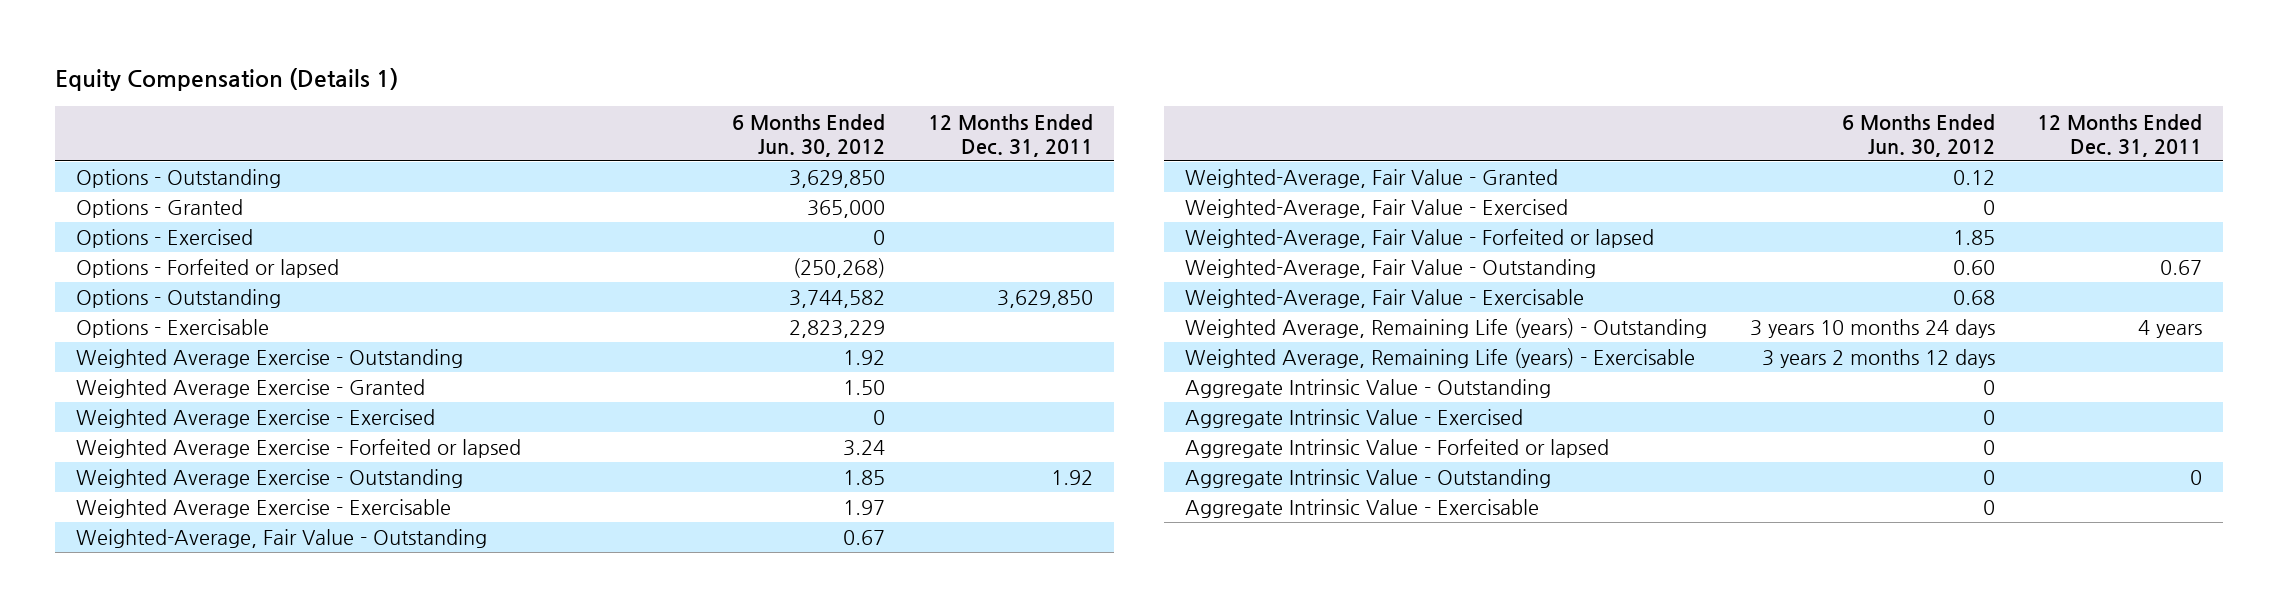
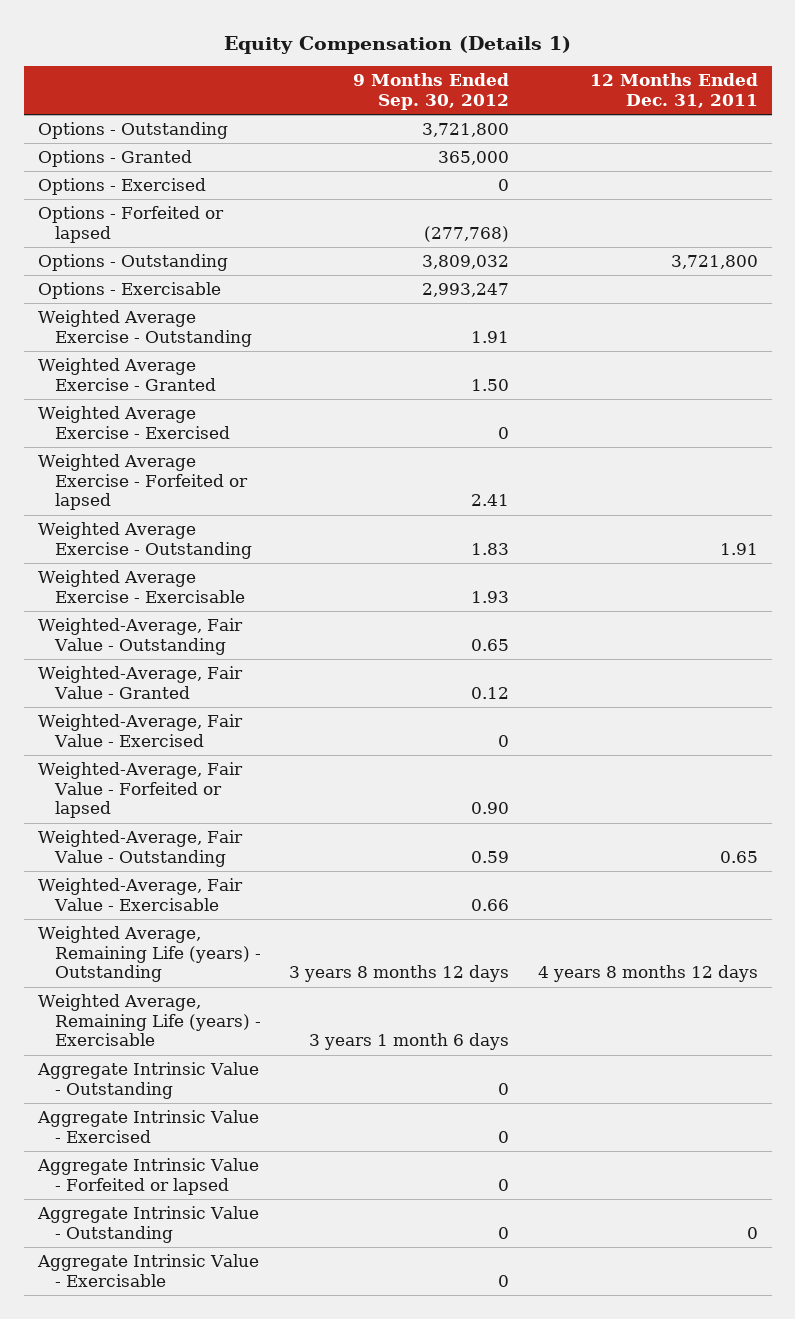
- | 6 Months Ended Jun. 30, 2012 | 12 Months Ended Dec. 31, 2011
+ | 9 Months Ended Sep. 30, 2012 | 12 Months Ended Dec. 31, 2011
- Options - Outstanding | 3,744,582 | 3,629,850
+ Options - Outstanding | 3,809,032 | 3,721,800
- Weighted Average Exercise - Outstanding | 1.85 | 1.92
+ Weighted Average Exercise - Outstanding | 1.83 | 1.91
- Weighted-Average, Fair Value - Outstanding | 0.60 | 0.67
+ Weighted-Average, Fair Value - Outstanding | 0.59 | 0.65
- Weighted Average, Remaining Life (years) - Outstanding | 3 years 10 months 24 days | 4 years
+ Weighted Average, Remaining Life (years) - Outstanding | 3 years 8 months 12 days | 4 years 8 months 12 days

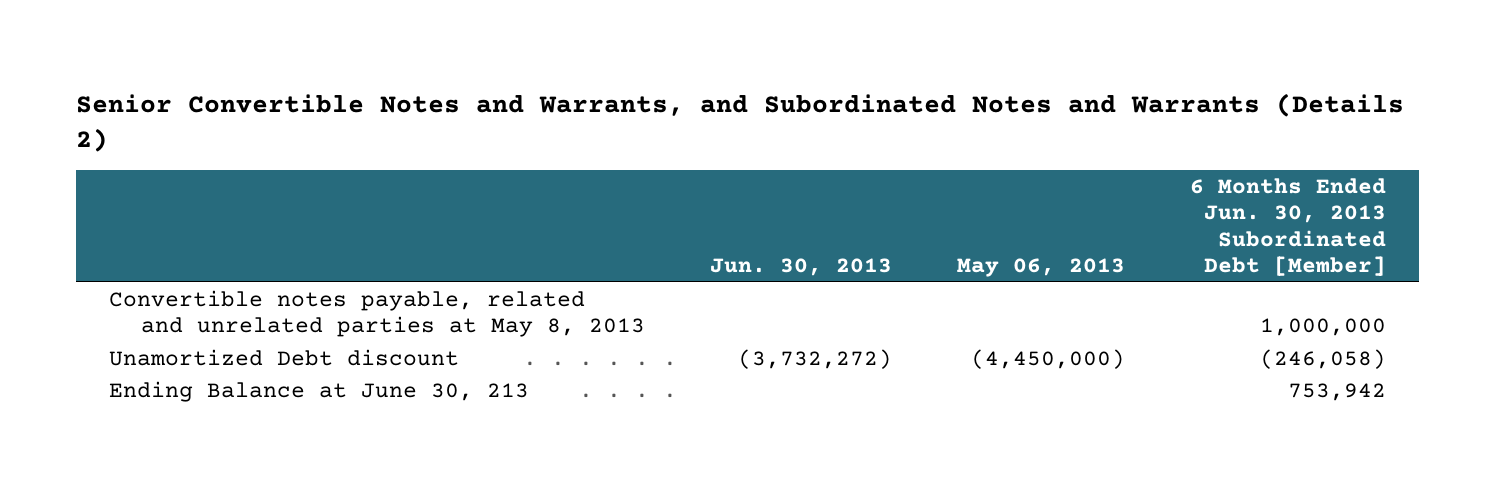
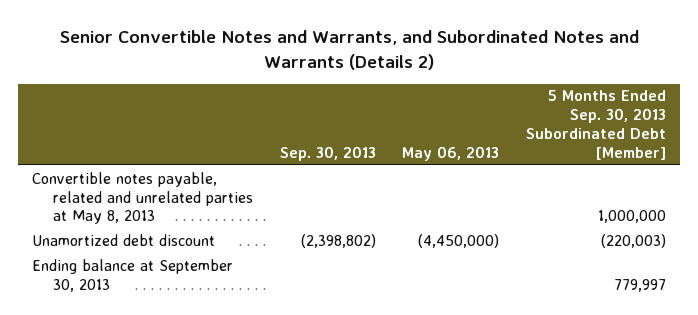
- | Jun. 30, 2013 | May 06, 2013 | 6 Months Ended Jun. 30, 2013 Subordinated Debt [Member]
+ | Sep. 30, 2013 | May 06, 2013 | 5 Months Ended Sep. 30, 2013 Subordinated Debt [Member]
- Unamortized Debt discount | (3,732,272) | (4,450,000) | (246,058)
- Ending Balance at June 30, 213 | | | 753,942
+ Unamortized debt discount | (2,398,802) | (4,450,000) | (220,003)
+ Ending balance at September 30, 2013 | | | 779,997

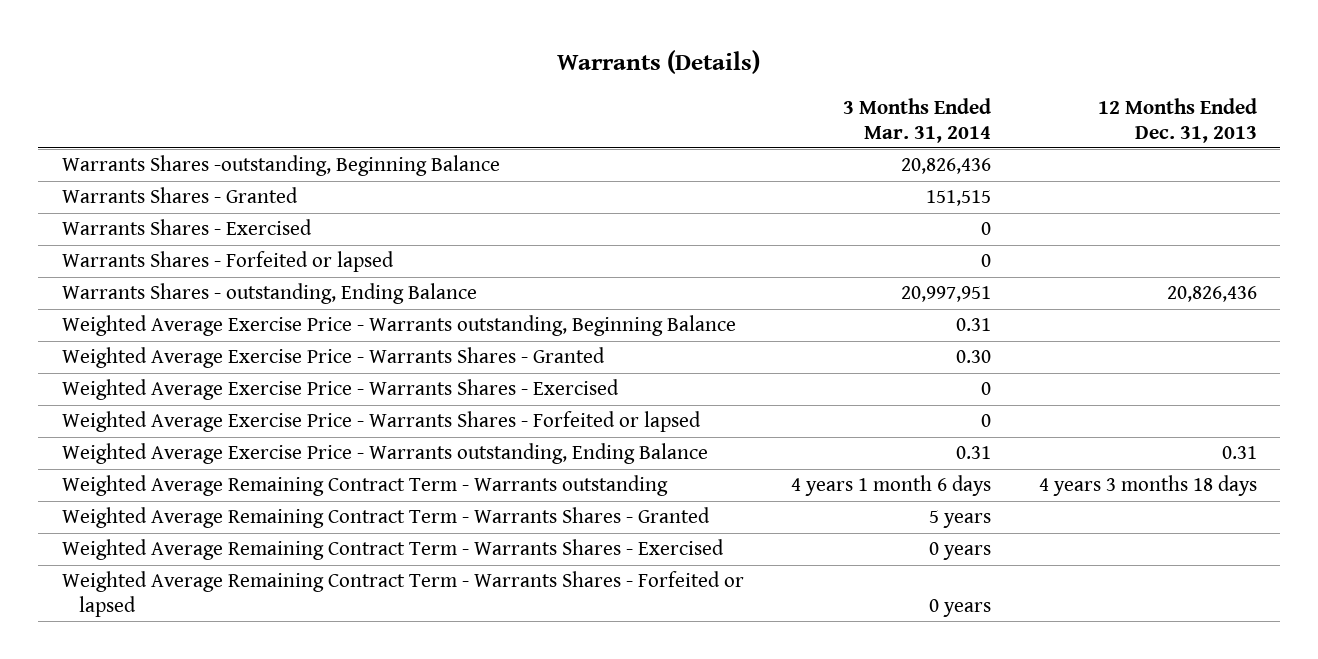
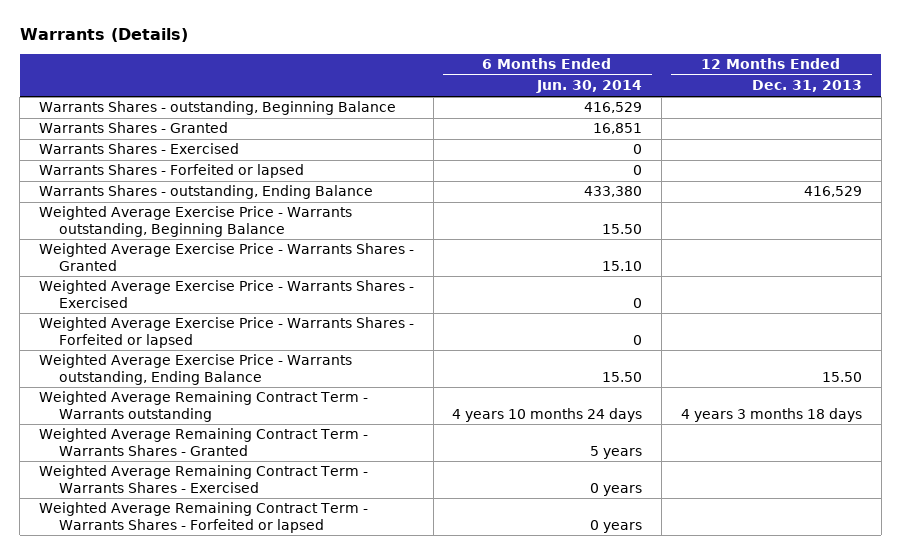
- | 3 Months Ended Mar. 31, 2014 | 12 Months Ended Dec. 31, 2013
+ | 6 Months Ended Jun. 30, 2014 | 12 Months Ended Dec. 31, 2013
- Warrants Shares -outstanding, Beginning Balance | 20,826,436 |
+ Warrants Shares - outstanding, Beginning Balance | 416,529 |
- Warrants Shares - outstanding, Ending Balance | 20,997,951 | 20,826,436
+ Warrants Shares - outstanding, Ending Balance | 433,380 | 416,529
- Weighted Average Exercise Price - Warrants outstanding, Ending Balance | 0.31 | 0.31
+ Weighted Average Exercise Price - Warrants outstanding, Ending Balance | 15.50 | 15.50

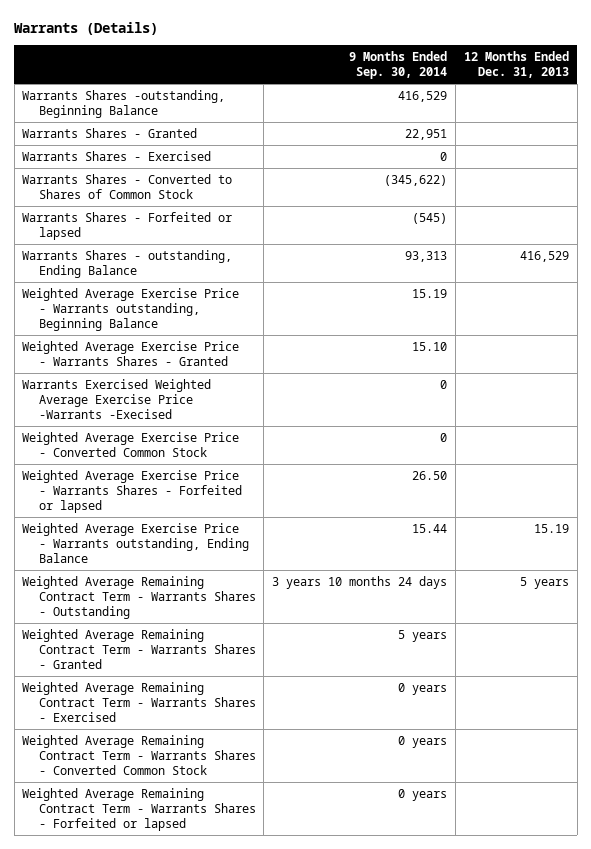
- | 6 Months Ended Jun. 30, 2014 | 12 Months Ended Dec. 31, 2013
+ | 9 Months Ended Sep. 30, 2014 | 12 Months Ended Dec. 31, 2013
- Warrants Shares - outstanding, Beginning Balance | 416,529 |
+ Warrants Shares -outstanding, Beginning Balance | 416,529 |
+ Warrants Shares - Converted to Shares of Common Stock | (345,622) |
- Weighted Average Exercise Price - Warrants Shares - Exercised | 0 |
+ Warrants Exercised Weighted Average Exercise Price -Warrants -Execised | 0 |
+ Weighted Average Exercise Price - Converted Common Stock | 0 |
- Weighted Average Exercise Price - Warrants outstanding, Ending Balance | 15.50 | 15.50
- Weighted Average Remaining Contract Term - Warrants outstanding | 4 years 10 months 24 days | 4 years 3 months 18 days
+ Weighted Average Exercise Price - Warrants outstanding, Ending Balance | 15.44 | 15.19
+ Weighted Average Remaining Contract Term - Warrants Shares - Outstanding | 3 years 10 months 24 days | 5 years
+ Weighted Average Remaining Contract Term - Warrants Shares - Converted Common Stock | 0 years |

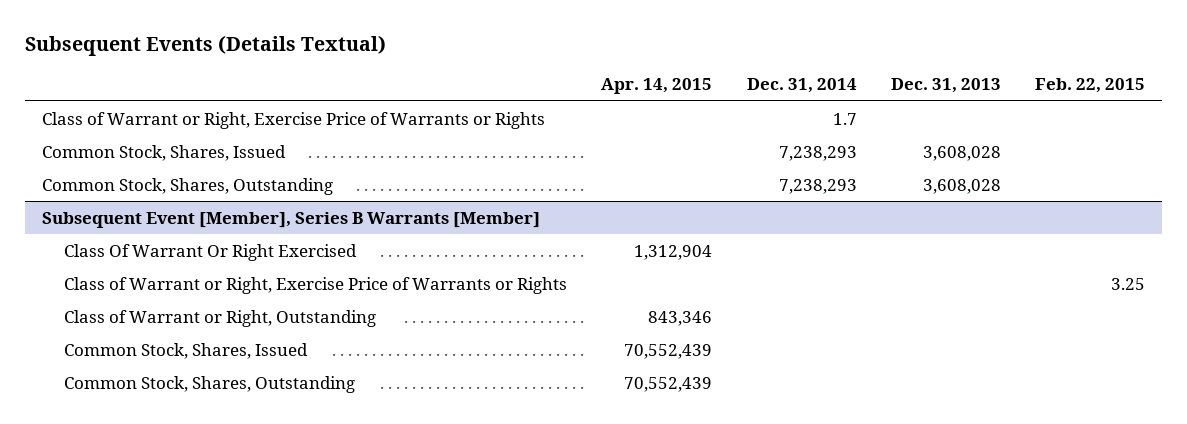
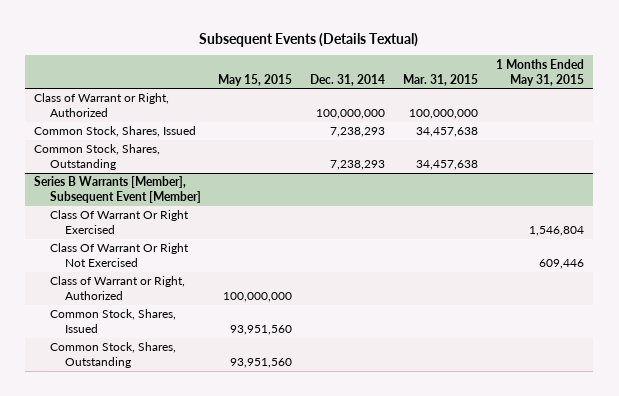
- | Apr. 14, 2015 | Dec. 31, 2014 | Dec. 31, 2013 | Feb. 22, 2015
+ | May 15, 2015 | Dec. 31, 2014 | Mar. 31, 2015 | 1 Months Ended May 31, 2015
- Class of Warrant or Right, Exercise Price of Warrants or Rights | | 1.7 | |
+ Class of Warrant or Right, Authorized | | 100,000,000 | 100,000,000 |
- Subsequent Event [Member], Series B Warrants [Member]
+ Series B Warrants [Member], Subsequent Event [Member]
- Class of Warrant or Right, Exercise Price of Warrants or Rights | | | | 3.25
- Class of Warrant or Right, Outstanding | 843,346 | | |
+ Class Of Warrant Or Right Not Exercised | | | | 609,446
+ Class of Warrant or Right, Authorized | 100,000,000 | | |

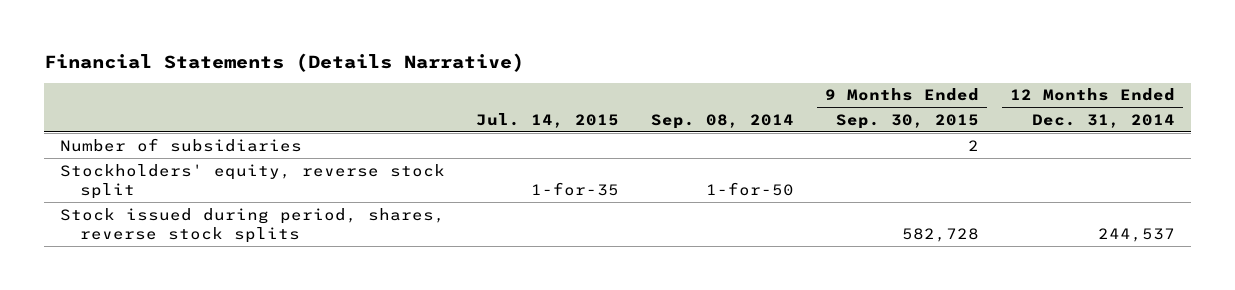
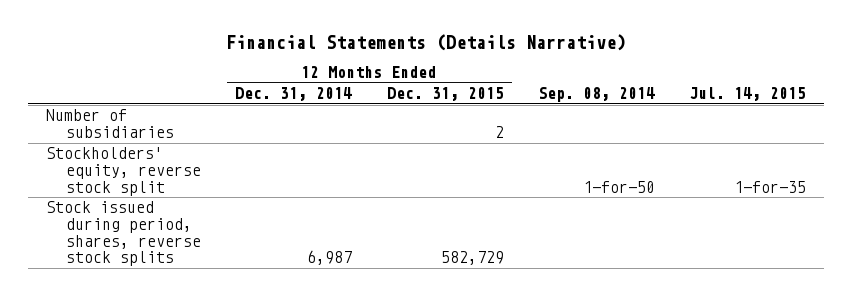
- | Jul. 14, 2015 | Sep. 08, 2014 | 9 Months Ended Sep. 30, 2015 | 12 Months Ended Dec. 31, 2014
+ | 12 Months Ended Dec. 31, 2014 | 12 Months Ended Dec. 31, 2015 | Sep. 08, 2014 | Jul. 14, 2015
- Stock issued during period, shares, reverse stock splits | | | 582,728 | 244,537
+ Stock issued during period, shares, reverse stock splits | 6,987 | 582,729 | |

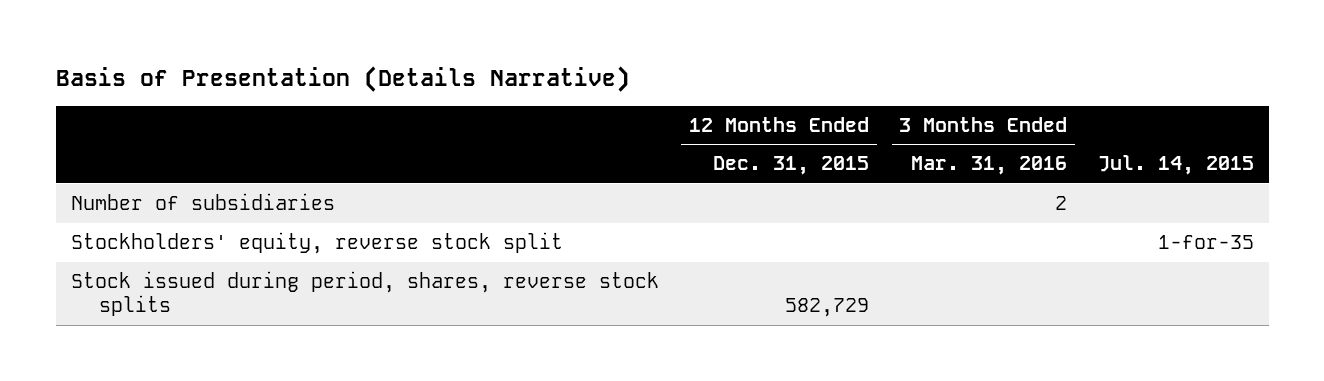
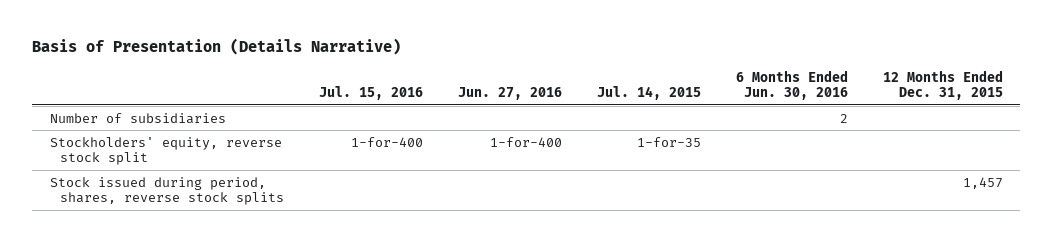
- | 12 Months Ended Dec. 31, 2015 | 3 Months Ended Mar. 31, 2016 | Jul. 14, 2015
+ | Jul. 15, 2016 | Jun. 27, 2016 | Jul. 14, 2015 | 6 Months Ended Jun. 30, 2016 | 12 Months Ended Dec. 31, 2015
- Stock issued during period, shares, reverse stock splits | 582,729 | |
+ Stock issued during period, shares, reverse stock splits | | | | | 1,457

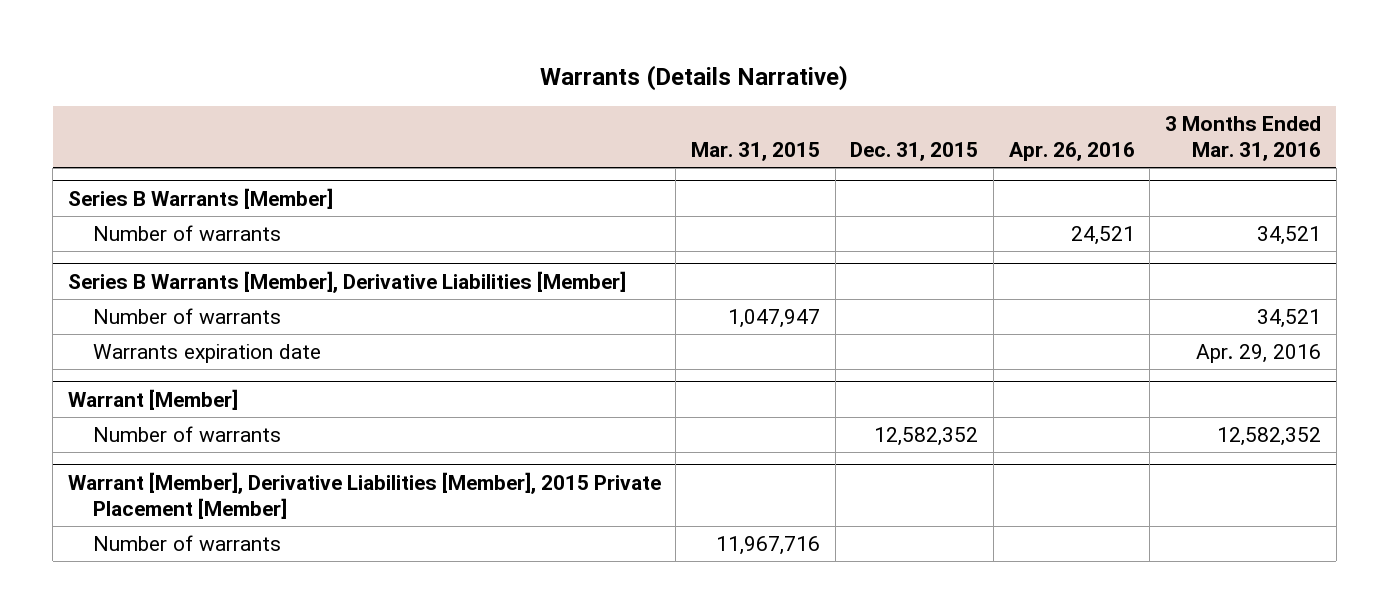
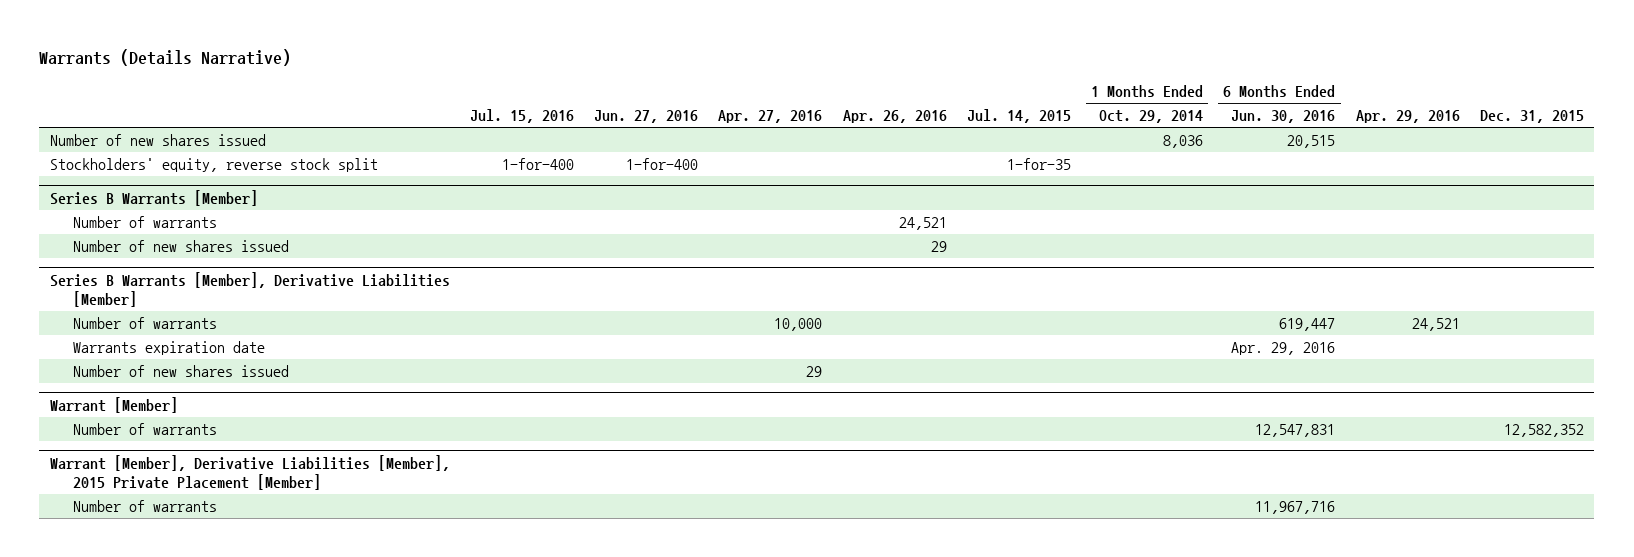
- | Mar. 31, 2015 | Dec. 31, 2015 | Apr. 26, 2016 | 3 Months Ended Mar. 31, 2016
+ | Jul. 15, 2016 | Jun. 27, 2016 | Apr. 27, 2016 | Apr. 26, 2016 | Jul. 14, 2015 | 1 Months Ended Oct. 29, 2014 | 6 Months Ended Jun. 30, 2016 | Apr. 29, 2016 | Dec. 31, 2015
+ Number of new shares issued | | | | | | 8,036 | 20,515 | |
+ Stockholders' equity, reverse stock split | 1-for-400 | 1-for-400 | | | 1-for-35 | | | |
@ Series B Warrants [Member]
+ Number of new shares issued | | | | 29 | | | | |
@ Series B Warrants [Member], Derivative Liabilities [Member]
+ Number of new shares issued | | | 29 | | | | | |

